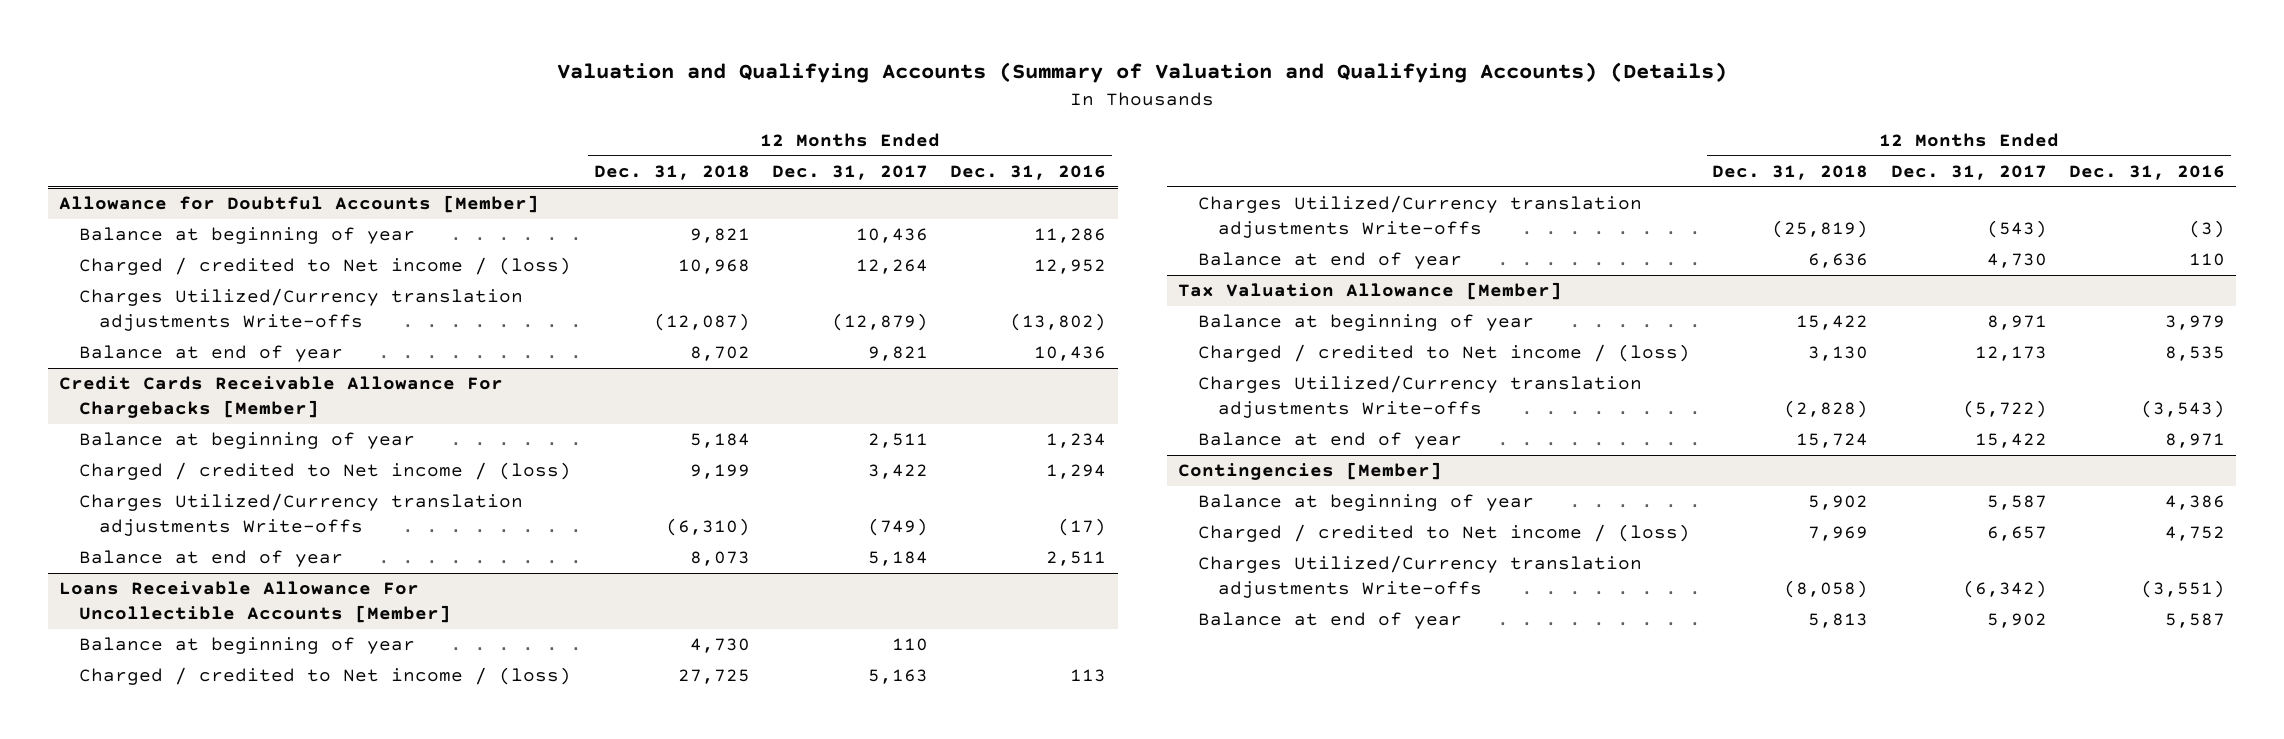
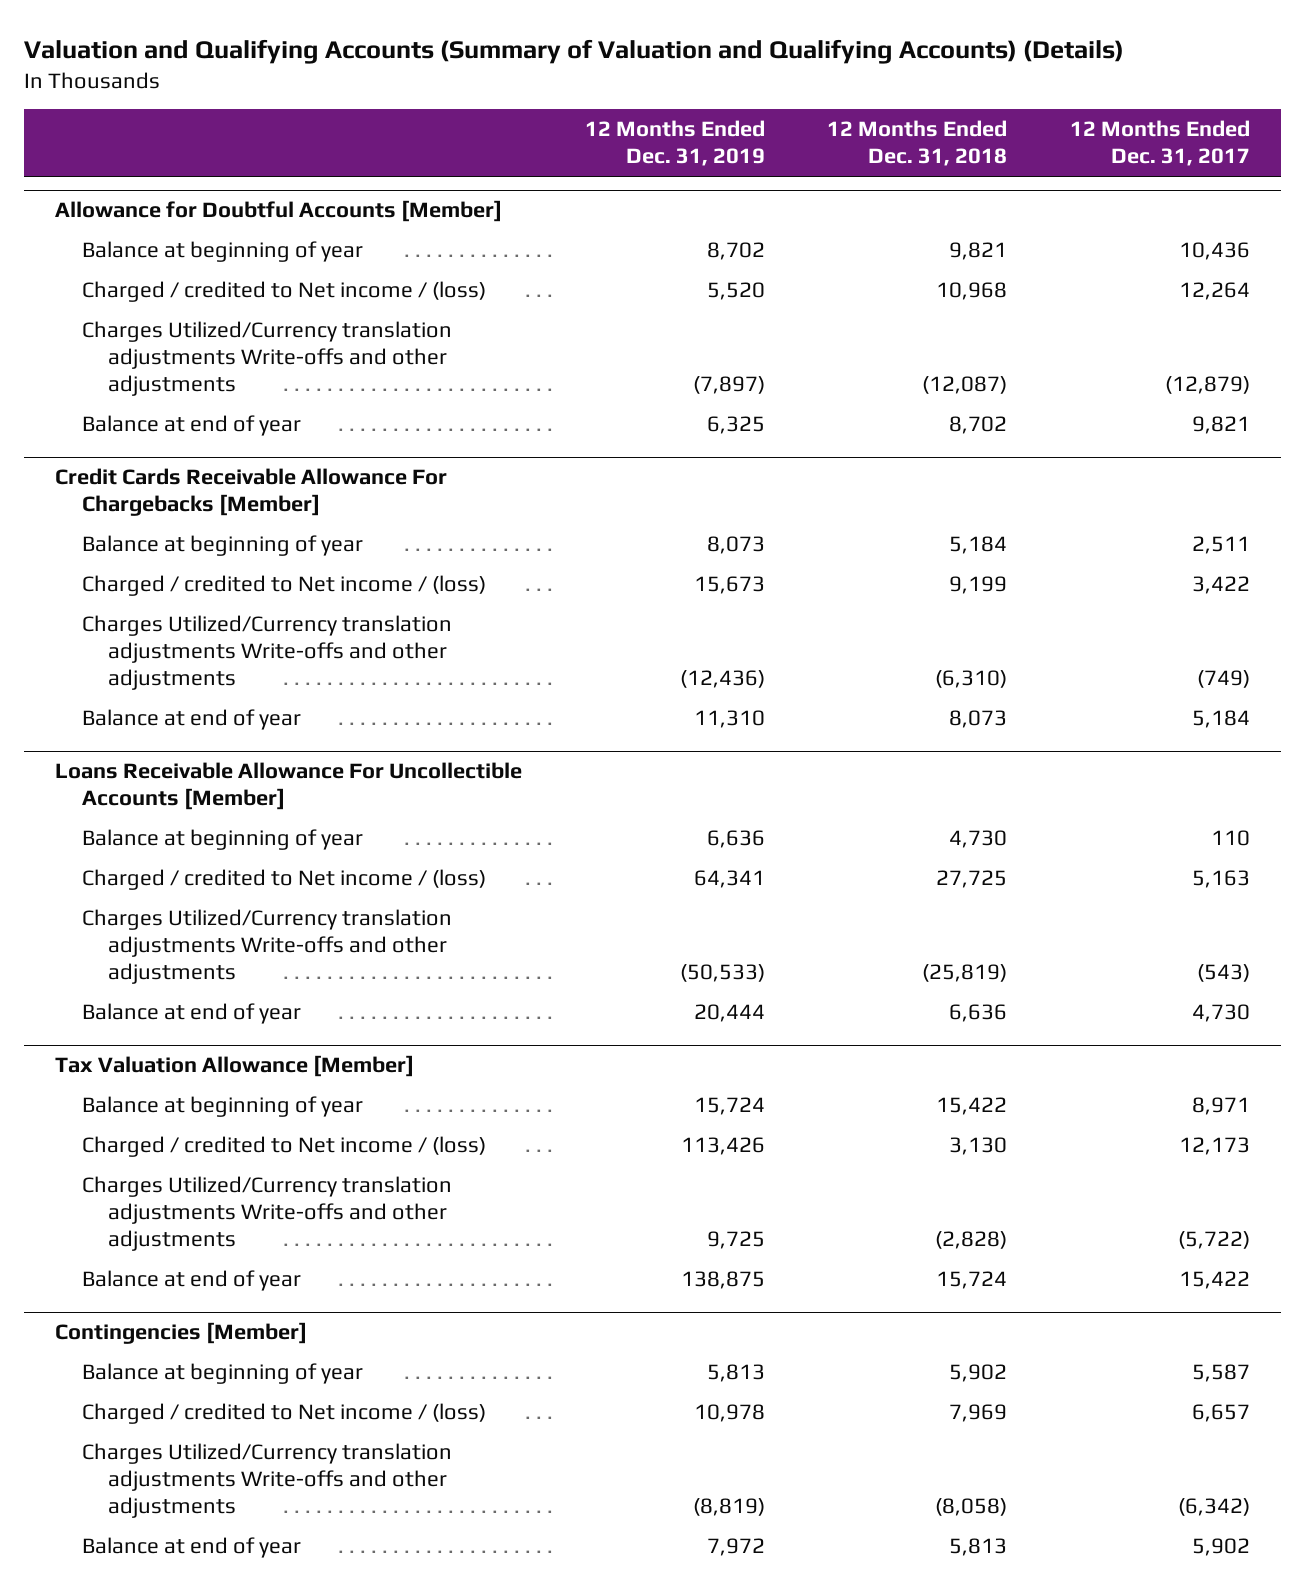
- | 12 Months Ended Dec. 31, 2018 | 12 Months Ended Dec. 31, 2017 | 12 Months Ended Dec. 31, 2016
+ | 12 Months Ended Dec. 31, 2019 | 12 Months Ended Dec. 31, 2018 | 12 Months Ended Dec. 31, 2017
@ Allowance for Doubtful Accounts [Member]
- Charges Utilized/Currency translation adjustments Write-offs | (12,087) | (12,879) | (13,802)
+ Charges Utilized/Currency translation adjustments Write-offs and other adjustments | (7,897) | (12,087) | (12,879)
@ Credit Cards Receivable Allowance For Chargebacks [Member]
- Charges Utilized/Currency translation adjustments Write-offs | (6,310) | (749) | (17)
+ Charges Utilized/Currency translation adjustments Write-offs and other adjustments | (12,436) | (6,310) | (749)
@ Loans Receivable Allowance For Uncollectible Accounts [Member]
- Charges Utilized/Currency translation adjustments Write-offs | (25,819) | (543) | (3)
+ Charges Utilized/Currency translation adjustments Write-offs and other adjustments | (50,533) | (25,819) | (543)
@ Tax Valuation Allowance [Member]
- Charges Utilized/Currency translation adjustments Write-offs | (2,828) | (5,722) | (3,543)
+ Charges Utilized/Currency translation adjustments Write-offs and other adjustments | 9,725 | (2,828) | (5,722)
@ Contingencies [Member]
- Charges Utilized/Currency translation adjustments Write-offs | (8,058) | (6,342) | (3,551)
+ Charges Utilized/Currency translation adjustments Write-offs and other adjustments | (8,819) | (8,058) | (6,342)

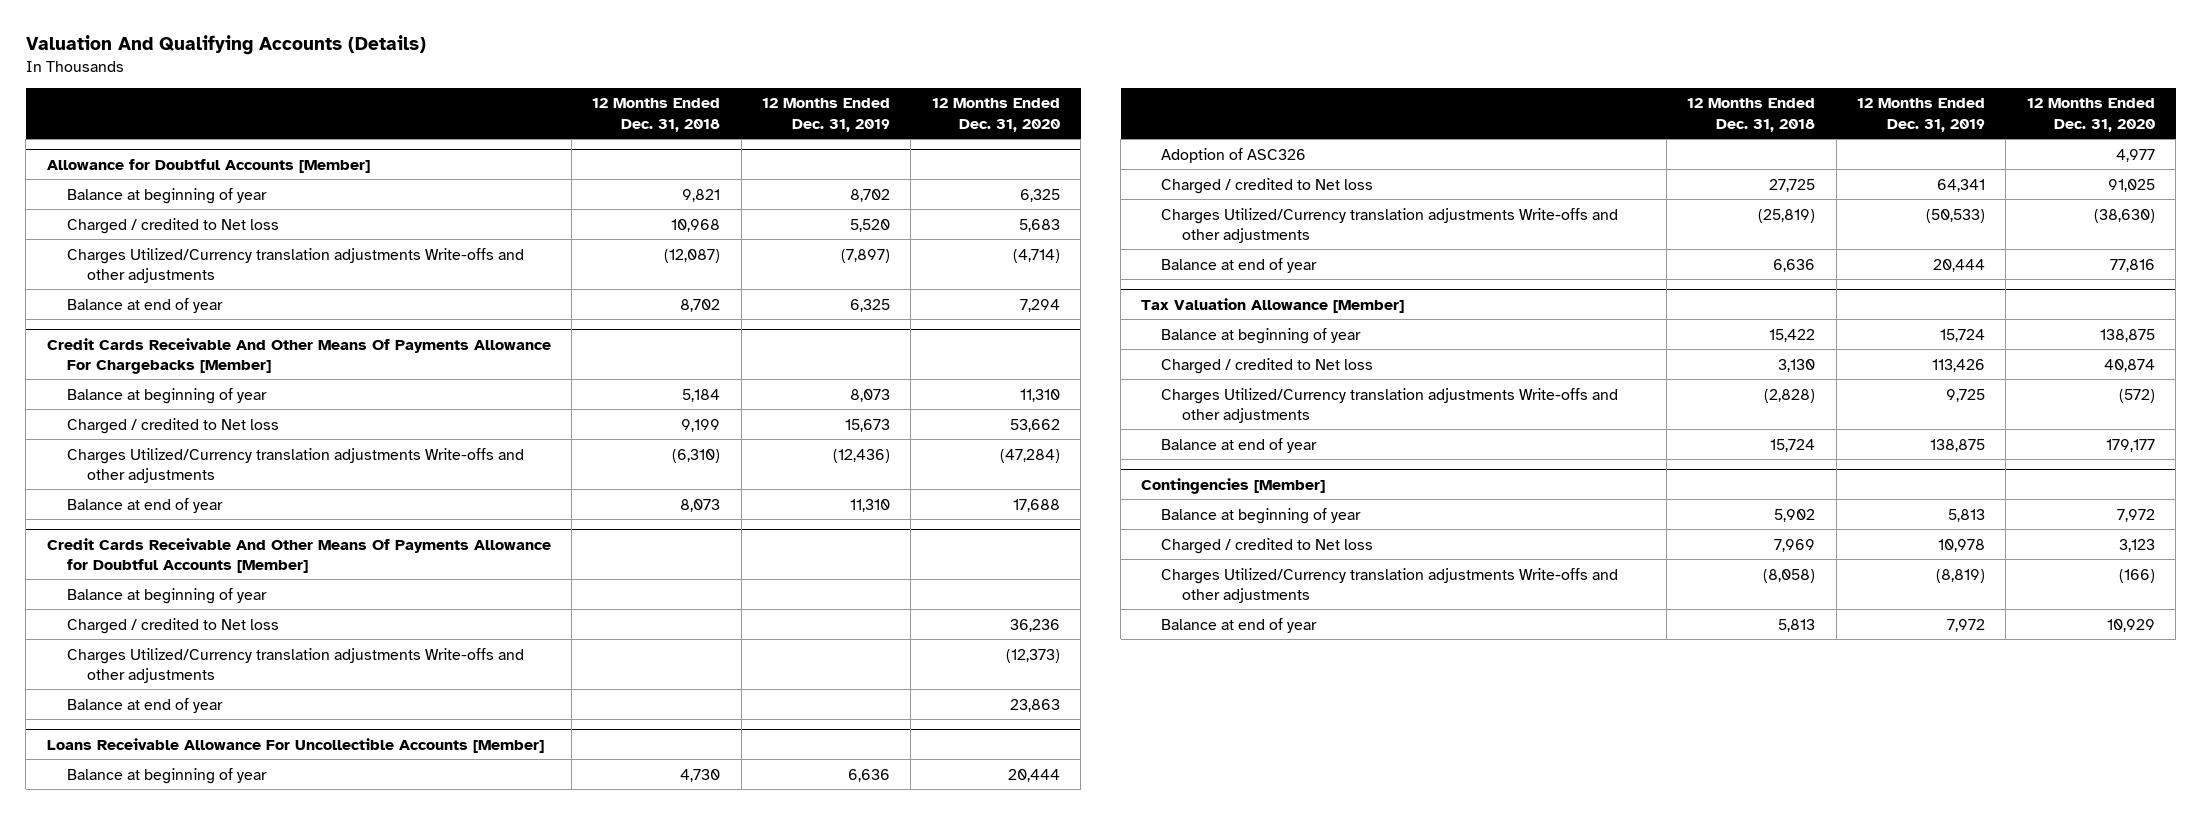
- Valuation and Qualifying Accounts (Summary of Valuation and Qualifying Accounts) (Details)
+ Valuation And Qualifying Accounts (Details)
- | 12 Months Ended Dec. 31, 2019 | 12 Months Ended Dec. 31, 2018 | 12 Months Ended Dec. 31, 2017
+ | 12 Months Ended Dec. 31, 2018 | 12 Months Ended Dec. 31, 2019 | 12 Months Ended Dec. 31, 2020
@ Allowance for Doubtful Accounts [Member]
- Charged / credited to Net income / (loss) | 5,520 | 10,968 | 12,264
+ Charged / credited to Net loss | 10,968 | 5,520 | 5,683
- Credit Cards Receivable Allowance For Chargebacks [Member]
+ Credit Cards Receivable And Other Means Of Payments Allowance For Chargebacks [Member]
- Charged / credited to Net income / (loss) | 15,673 | 9,199 | 3,422
+ Charged / credited to Net loss | 9,199 | 15,673 | 53,662
+ Credit Cards Receivable And Other Means Of Payments Allowance for Doubtful Accounts [Member]
+ Balance at beginning of year
+ Charged / credited to Net loss | | | 36,236
+ Charges Utilized/Currency translation adjustments Write-offs and other adjustments | | | (12,373)
+ Balance at end of year | | | 23,863
@ Loans Receivable Allowance For Uncollectible Accounts [Member]
- Charged / credited to Net income / (loss) | 64,341 | 27,725 | 5,163
+ Adoption of ASC326 | | | 4,977
+ Charged / credited to Net loss | 27,725 | 64,341 | 91,025
@ Tax Valuation Allowance [Member]
- Charged / credited to Net income / (loss) | 113,426 | 3,130 | 12,173
+ Charged / credited to Net loss | 3,130 | 113,426 | 40,874
@ Contingencies [Member]
- Charged / credited to Net income / (loss) | 10,978 | 7,969 | 6,657
+ Charged / credited to Net loss | 7,969 | 10,978 | 3,123

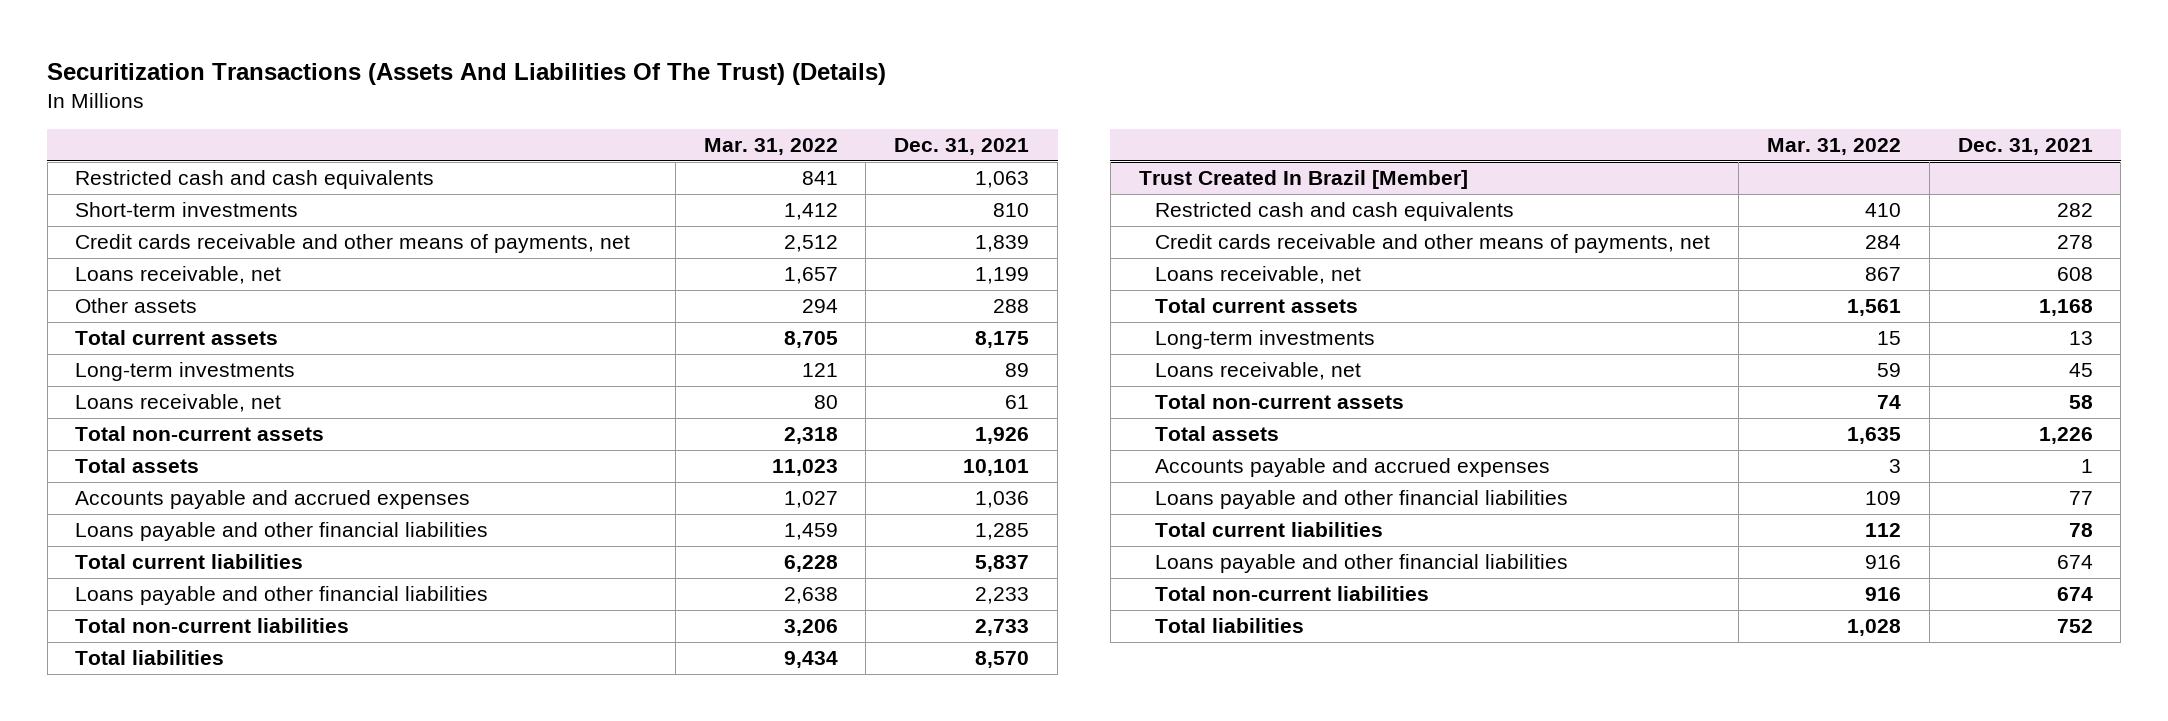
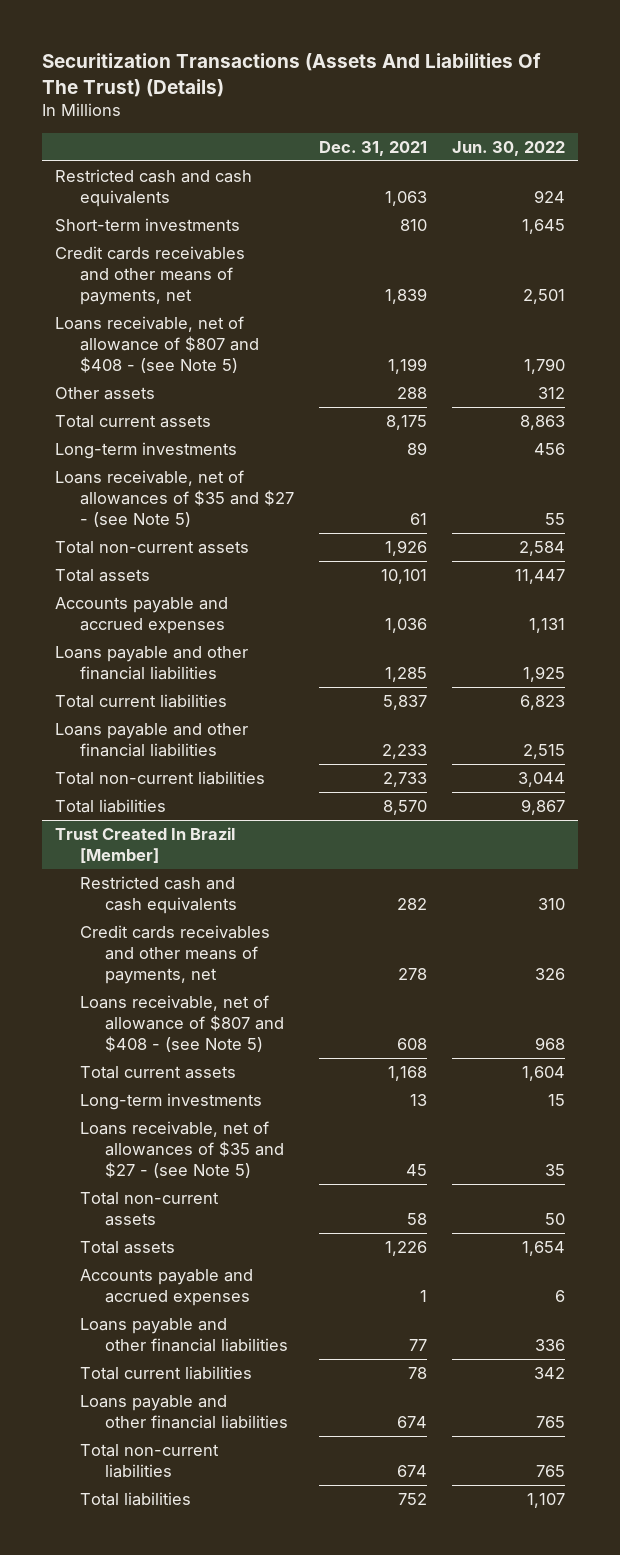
- | Mar. 31, 2022 | Dec. 31, 2021
+ | Dec. 31, 2021 | Jun. 30, 2022
- Credit cards receivable and other means of payments, net | 2,512 | 1,839
- Loans receivable, net | 1,657 | 1,199
+ Credit cards receivables and other means of payments, net | 1,839 | 2,501
+ Loans receivable, net of allowance of $807 and $408 - (see Note 5) | 1,199 | 1,790
- Loans receivable, net | 80 | 61
+ Loans receivable, net of allowances of $35 and $27 - (see Note 5) | 61 | 55
@ Trust Created In Brazil [Member]
- Credit cards receivable and other means of payments, net | 284 | 278
- Loans receivable, net | 867 | 608
+ Credit cards receivables and other means of payments, net | 278 | 326
+ Loans receivable, net of allowance of $807 and $408 - (see Note 5) | 608 | 968
- Loans receivable, net | 59 | 45
+ Loans receivable, net of allowances of $35 and $27 - (see Note 5) | 45 | 35

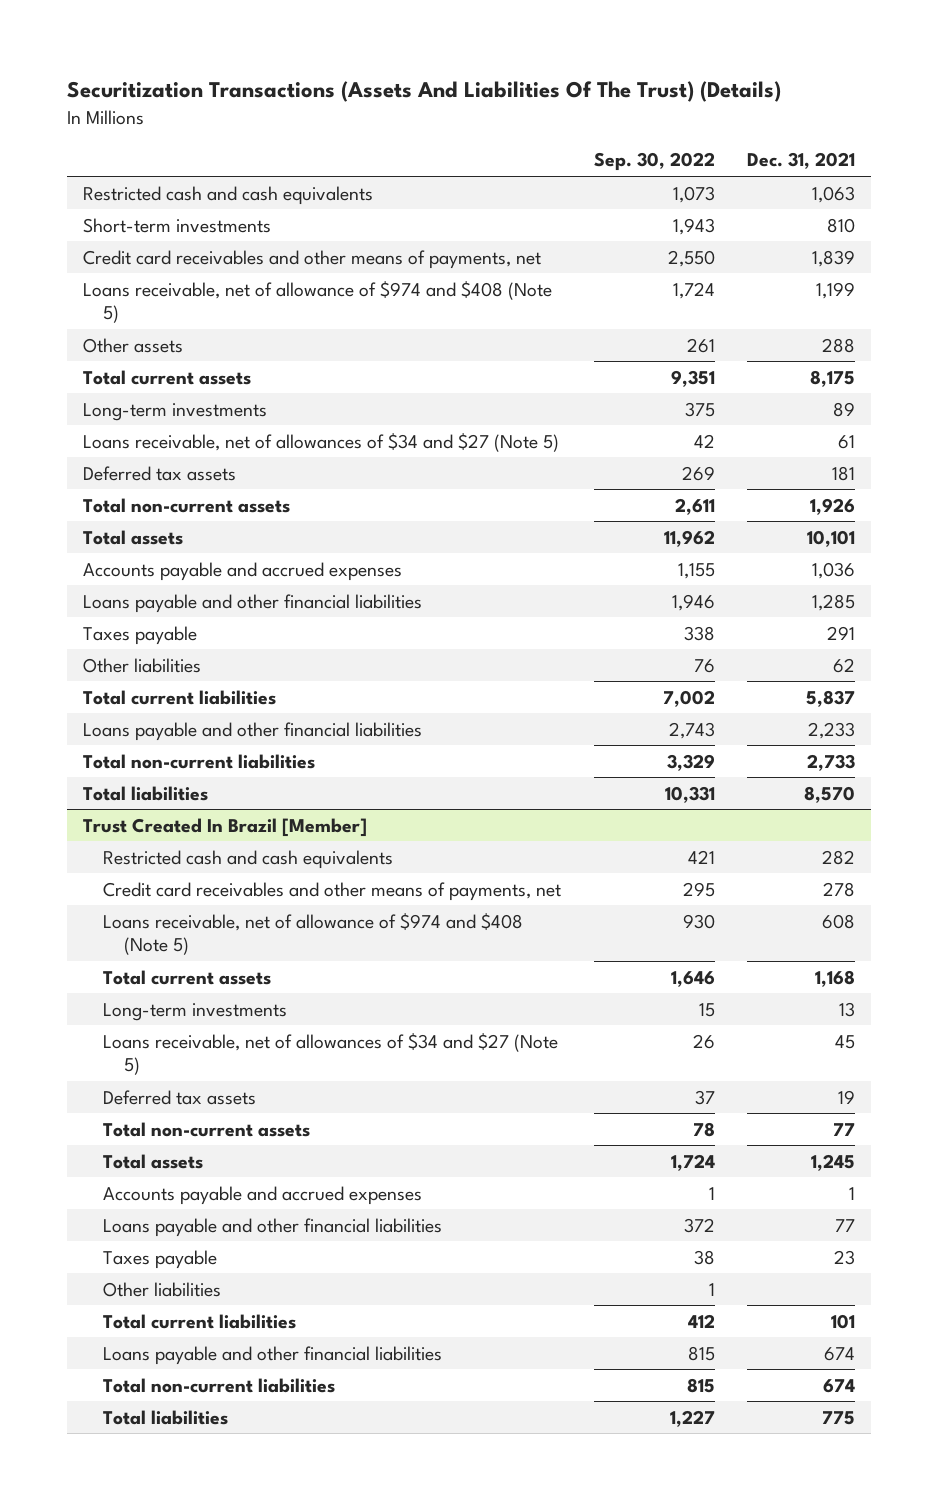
- | Dec. 31, 2021 | Jun. 30, 2022
+ | Sep. 30, 2022 | Dec. 31, 2021
- Credit cards receivables and other means of payments, net | 1,839 | 2,501
- Loans receivable, net of allowance of $807 and $408 - (see Note 5) | 1,199 | 1,790
+ Credit card receivables and other means of payments, net | 2,550 | 1,839
+ Loans receivable, net of allowance of $974 and $408 (Note 5) | 1,724 | 1,199
- Loans receivable, net of allowances of $35 and $27 - (see Note 5) | 61 | 55
+ Loans receivable, net of allowances of $34 and $27 (Note 5) | 42 | 61
+ Deferred tax assets | 269 | 181
+ Taxes payable | 338 | 291
+ Other liabilities | 76 | 62
@ Trust Created In Brazil [Member]
- Credit cards receivables and other means of payments, net | 278 | 326
- Loans receivable, net of allowance of $807 and $408 - (see Note 5) | 608 | 968
+ Credit card receivables and other means of payments, net | 295 | 278
+ Loans receivable, net of allowance of $974 and $408 (Note 5) | 930 | 608
- Loans receivable, net of allowances of $35 and $27 - (see Note 5) | 45 | 35
- Total non-current assets | 58 | 50
- Total assets | 1,226 | 1,654
+ Loans receivable, net of allowances of $34 and $27 (Note 5) | 26 | 45
+ Deferred tax assets | 37 | 19
+ Total non-current assets | 78 | 77
+ Total assets | 1,724 | 1,245
- Total current liabilities | 78 | 342
+ Taxes payable | 38 | 23
+ Other liabilities | 1 |
+ Total current liabilities | 412 | 101
- Total liabilities | 752 | 1,107
+ Total liabilities | 1,227 | 775

